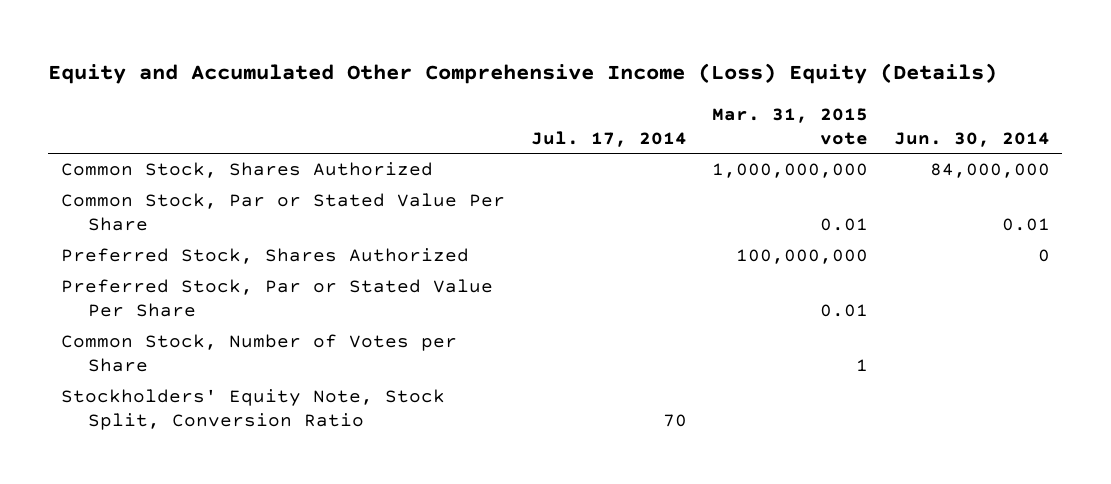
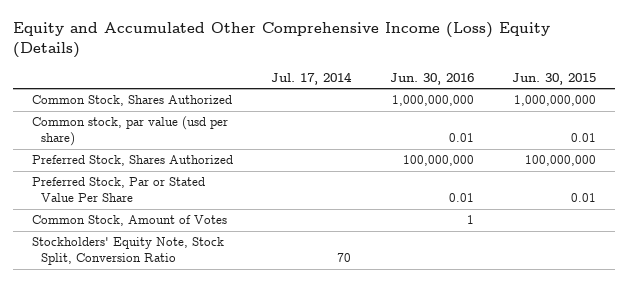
- | Jul. 17, 2014 | Mar. 31, 2015 vote | Jun. 30, 2014
+ | Jul. 17, 2014 | Jun. 30, 2016 | Jun. 30, 2015
- Common Stock, Par or Stated Value Per Share | | 0.01 | 0.01
+ Common stock, par value (usd per share) | | 0.01 | 0.01
- Common Stock, Number of Votes per Share | | 1 |
+ Common Stock, Amount of Votes | | 1 |

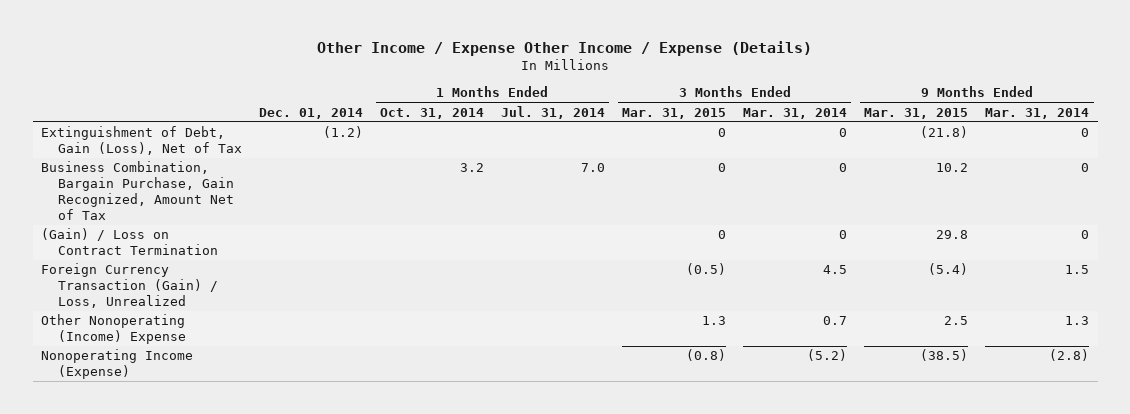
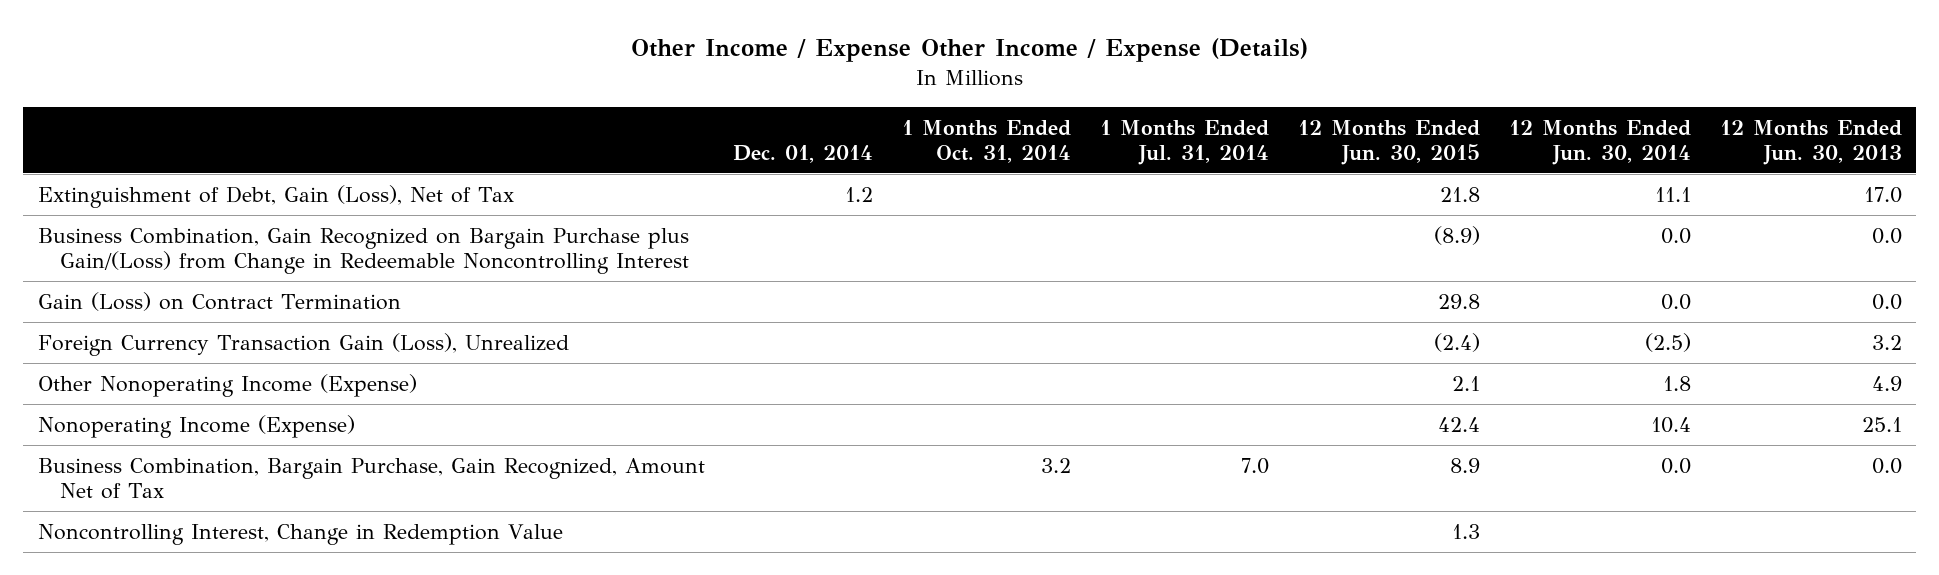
- | Dec. 01, 2014 | 1 Months Ended Oct. 31, 2014 | 1 Months Ended Jul. 31, 2014 | 3 Months Ended Mar. 31, 2015 | 3 Months Ended Mar. 31, 2014 | 9 Months Ended Mar. 31, 2015 | 9 Months Ended Mar. 31, 2014
+ | Dec. 01, 2014 | 1 Months Ended Oct. 31, 2014 | 1 Months Ended Jul. 31, 2014 | 12 Months Ended Jun. 30, 2015 | 12 Months Ended Jun. 30, 2014 | 12 Months Ended Jun. 30, 2013
- Extinguishment of Debt, Gain (Loss), Net of Tax | (1.2) | | | 0 | 0 | (21.8) | 0
- (Gain) / Loss on Contract Termination | | | | 0 | 0 | 29.8 | 0
- Foreign Currency Transaction (Gain) / Loss, Unrealized | | | | (0.5) | 4.5 | (5.4) | 1.5
- Other Nonoperating (Income) Expense | | | | 1.3 | 0.7 | 2.5 | 1.3
+ Extinguishment of Debt, Gain (Loss), Net of Tax | 1.2 | | | 21.8 | 11.1 | 17.0
+ Business Combination, Gain Recognized on Bargain Purchase plus Gain/(Loss) from Change in Redeemable Noncontrolling Interest | | | | (8.9) | 0.0 | 0.0
+ Gain (Loss) on Contract Termination | | | | 29.8 | 0.0 | 0.0
+ Foreign Currency Transaction Gain (Loss), Unrealized | | | | (2.4) | (2.5) | 3.2
+ Other Nonoperating Income (Expense) | | | | 2.1 | 1.8 | 4.9
moved down: Business Combination, Bargain Purchase, Gain Recognized, Amount Net of Tax | | 3.2 | 7.0 | 8.9 | 0.0 | 0.0
+ Noncontrolling Interest, Change in Redemption Value | | | | 1.3 | |

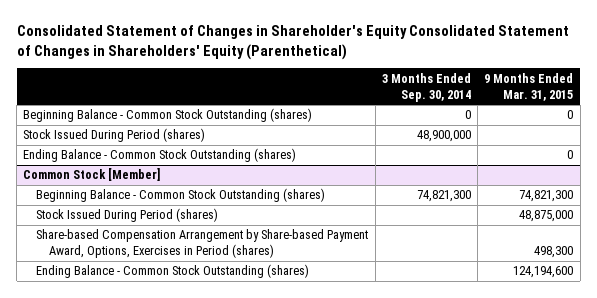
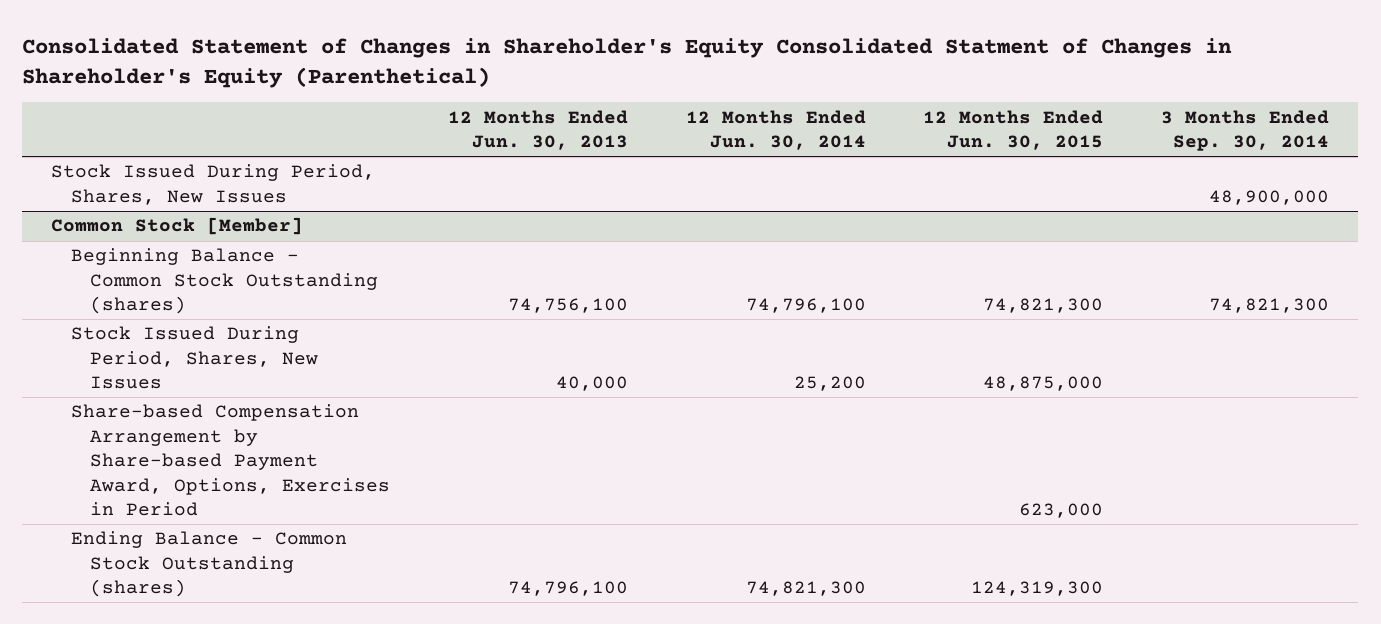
- Consolidated Statement of Changes in Shareholder's Equity Consolidated Statement of Changes in Shareholders' Equity (Parenthetical)
+ Consolidated Statement of Changes in Shareholder's Equity Consolidated Statment of Changes in Shareholder's Equity (Parenthetical)
- | 3 Months Ended Sep. 30, 2014 | 9 Months Ended Mar. 31, 2015
+ | 12 Months Ended Jun. 30, 2013 | 12 Months Ended Jun. 30, 2014 | 12 Months Ended Jun. 30, 2015 | 3 Months Ended Sep. 30, 2014
- Beginning Balance - Common Stock Outstanding (shares) | 0 | 0
- Stock Issued During Period (shares) | 48,900,000 |
- Ending Balance - Common Stock Outstanding (shares) | | 0
+ Stock Issued During Period, Shares, New Issues | | | | 48,900,000
@ Common Stock [Member]
- Stock Issued During Period (shares) | | 48,875,000
- Share-based Compensation Arrangement by Share-based Payment Award, Options, Exercises in Period (shares) | | 498,300
+ Stock Issued During Period, Shares, New Issues | 40,000 | 25,200 | 48,875,000 |
+ Share-based Compensation Arrangement by Share-based Payment Award, Options, Exercises in Period | | | 623,000 |

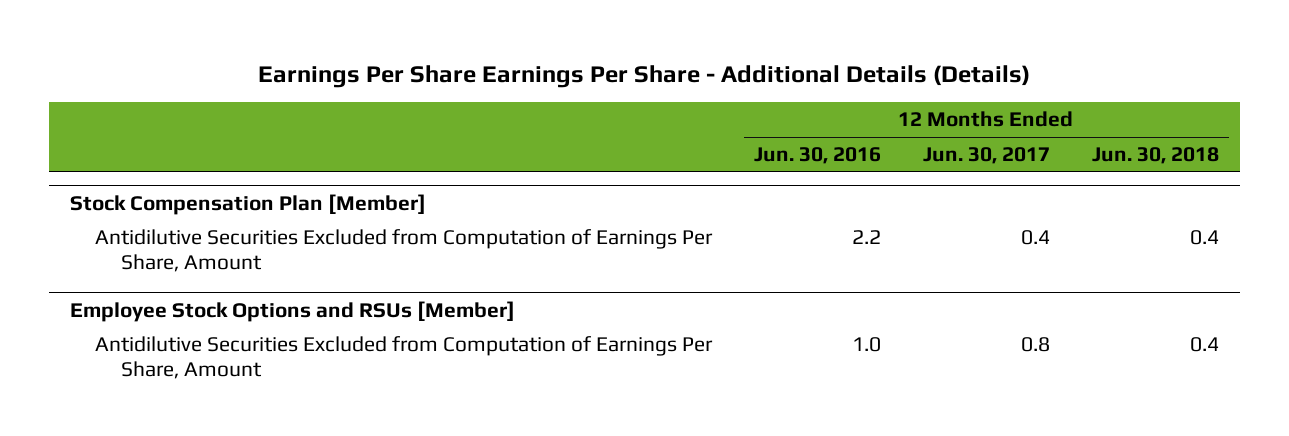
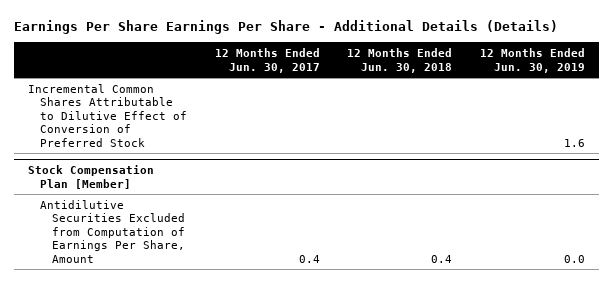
- | 12 Months Ended Jun. 30, 2016 | 12 Months Ended Jun. 30, 2017 | 12 Months Ended Jun. 30, 2018
+ | 12 Months Ended Jun. 30, 2017 | 12 Months Ended Jun. 30, 2018 | 12 Months Ended Jun. 30, 2019
+ Incremental Common Shares Attributable to Dilutive Effect of Conversion of Preferred Stock | | | 1.6
- Employee Stock Options and RSUs [Member]
- Antidilutive Securities Excluded from Computation of Earnings Per Share, Amount | 1.0 | 0.8 | 0.4

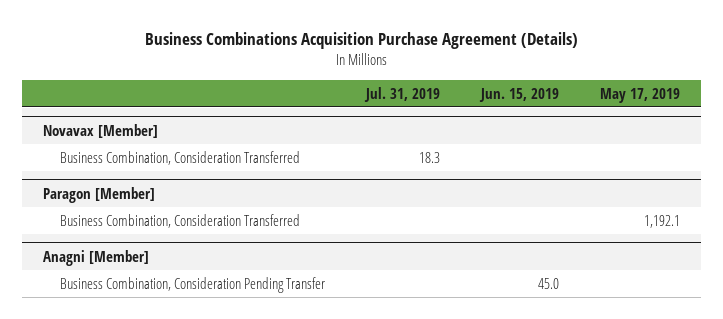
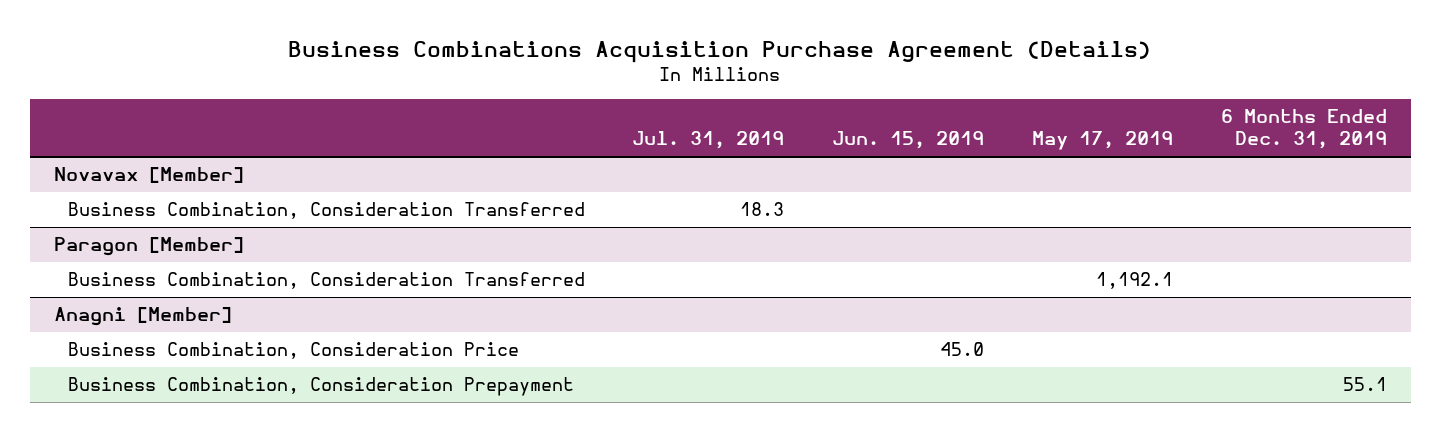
- | Jul. 31, 2019 | Jun. 15, 2019 | May 17, 2019
+ | Jul. 31, 2019 | Jun. 15, 2019 | May 17, 2019 | 6 Months Ended Dec. 31, 2019
@ Anagni [Member]
- Business Combination, Consideration Pending Transfer | | 45.0 |
+ Business Combination, Consideration Price | | 45.0 | |
+ Business Combination, Consideration Prepayment | | | | 55.1

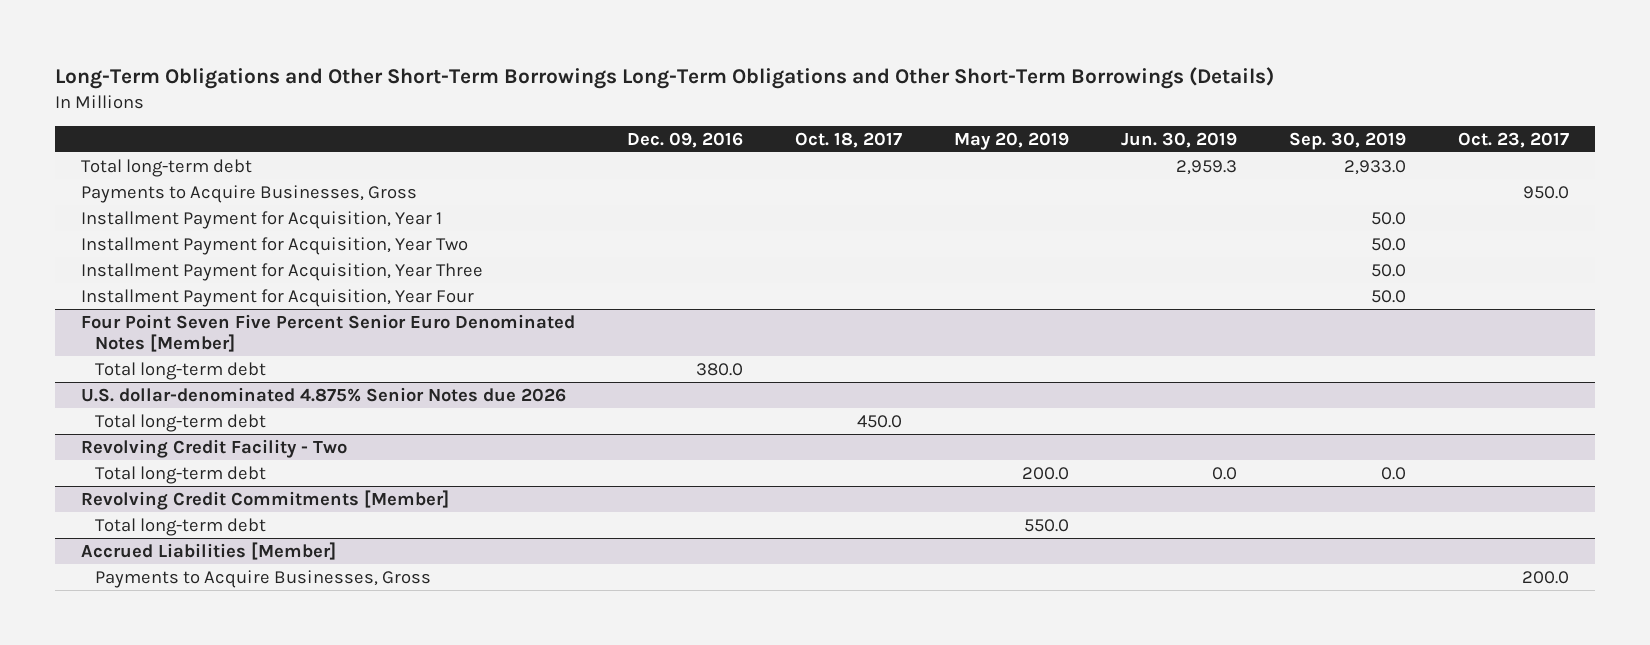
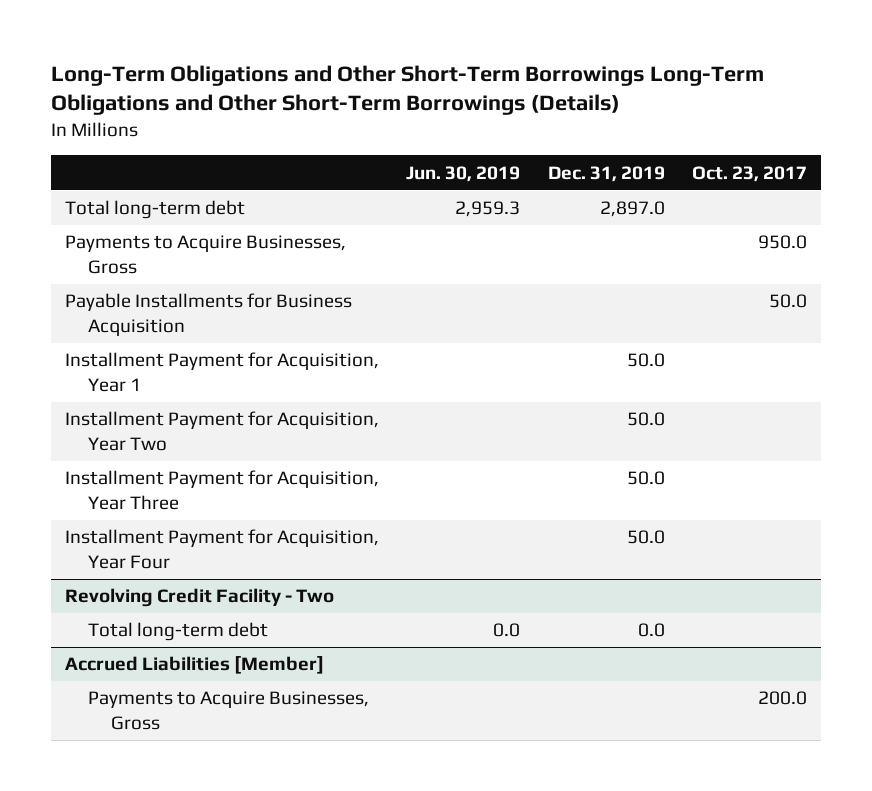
- | Dec. 09, 2016 | Oct. 18, 2017 | May 20, 2019 | Jun. 30, 2019 | Sep. 30, 2019 | Oct. 23, 2017
+ | Jun. 30, 2019 | Dec. 31, 2019 | Oct. 23, 2017
+ Payable Installments for Business Acquisition | | | 50.0
- Four Point Seven Five Percent Senior Euro Denominated Notes [Member]
- Total long-term debt | 380.0 | | | | |
- U.S. dollar-denominated 4.875% Senior Notes due 2026
- Total long-term debt | | 450.0 | | | |
- Revolving Credit Commitments [Member]
- Total long-term debt | | | 550.0 | | |

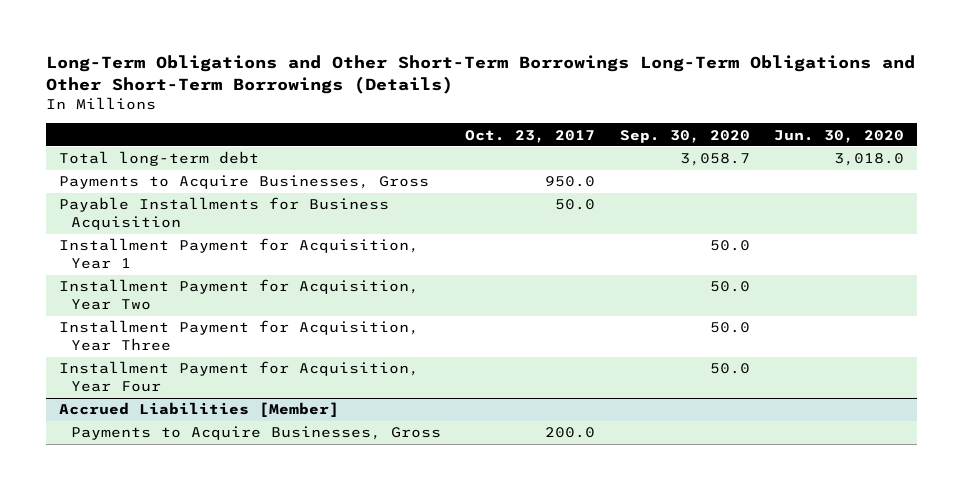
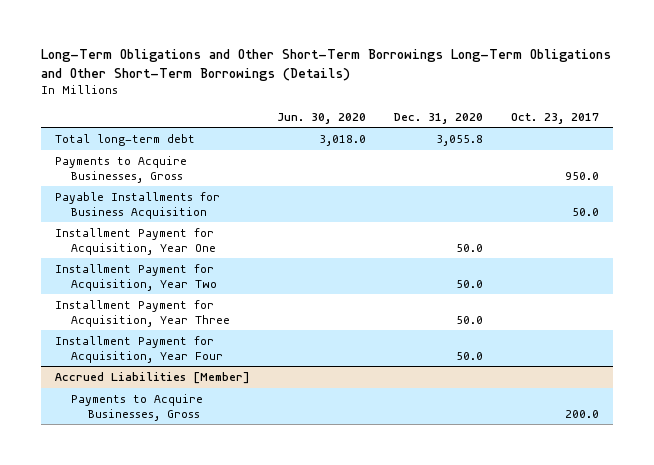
- | Oct. 23, 2017 | Sep. 30, 2020 | Jun. 30, 2020
+ | Jun. 30, 2020 | Dec. 31, 2020 | Oct. 23, 2017
- Installment Payment for Acquisition, Year 1 | | 50.0 |
+ Installment Payment for Acquisition, Year One | | 50.0 |

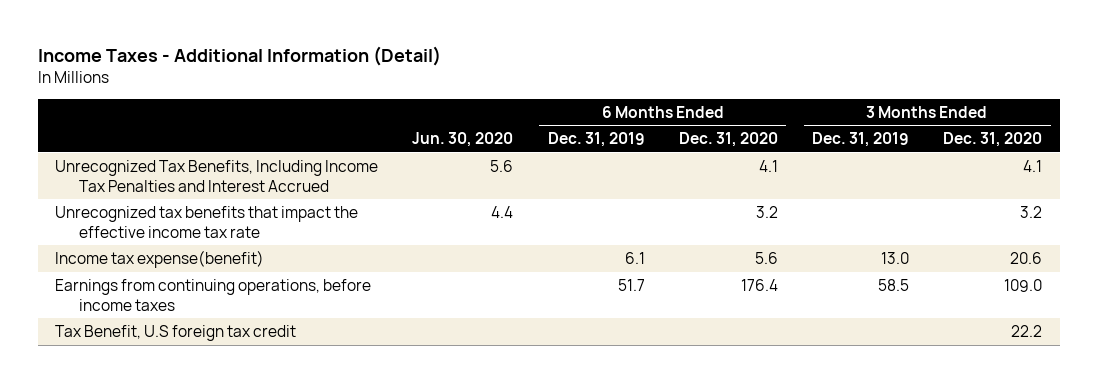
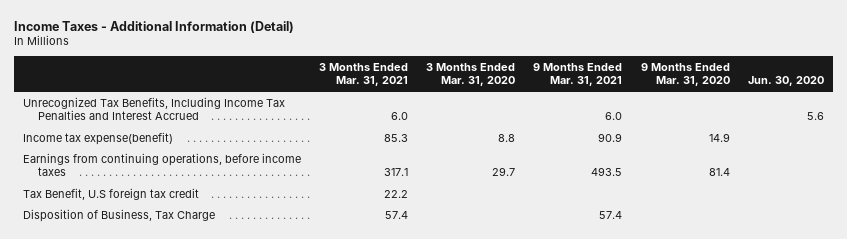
- | Jun. 30, 2020 | 6 Months Ended Dec. 31, 2019 | 6 Months Ended Dec. 31, 2020 | 3 Months Ended Dec. 31, 2019 | 3 Months Ended Dec. 31, 2020
+ | 3 Months Ended Mar. 31, 2021 | 3 Months Ended Mar. 31, 2020 | 9 Months Ended Mar. 31, 2021 | 9 Months Ended Mar. 31, 2020 | Jun. 30, 2020
- Unrecognized tax benefits that impact the effective income tax rate | 4.4 | | 3.2 | | 3.2
+ Disposition of Business, Tax Charge | 57.4 | | 57.4 | |

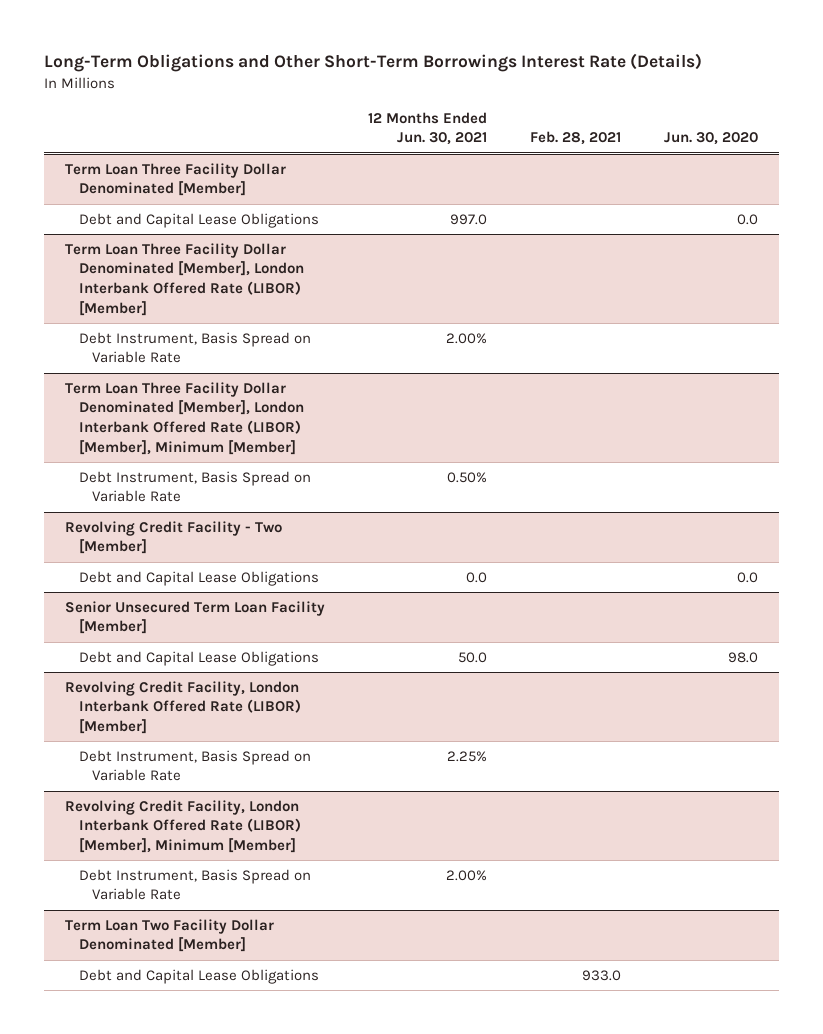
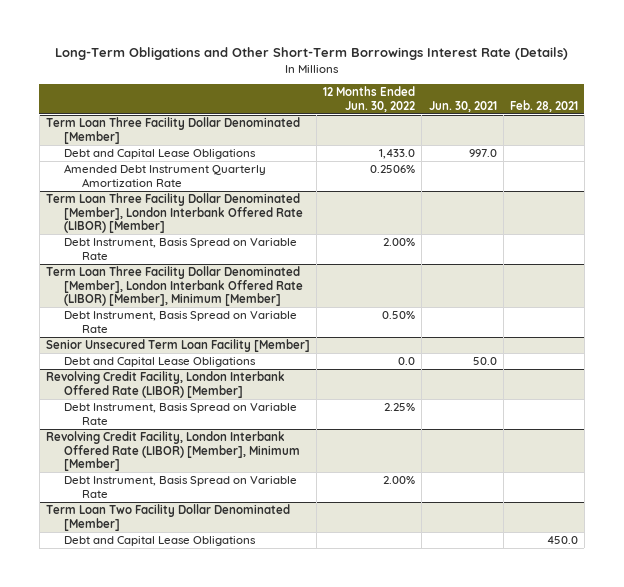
- | 12 Months Ended Jun. 30, 2021 | Feb. 28, 2021 | Jun. 30, 2020
+ | 12 Months Ended Jun. 30, 2022 | Jun. 30, 2021 | Feb. 28, 2021
@ Term Loan Three Facility Dollar Denominated [Member]
+ Amended Debt Instrument Quarterly Amortization Rate | 0.2506% | |
- Revolving Credit Facility - Two [Member]
- Debt and Capital Lease Obligations | 0.0 | | 0.0
@ Term Loan Two Facility Dollar Denominated [Member]
- Debt and Capital Lease Obligations | | 933.0 |
+ Debt and Capital Lease Obligations | | | 450.0

